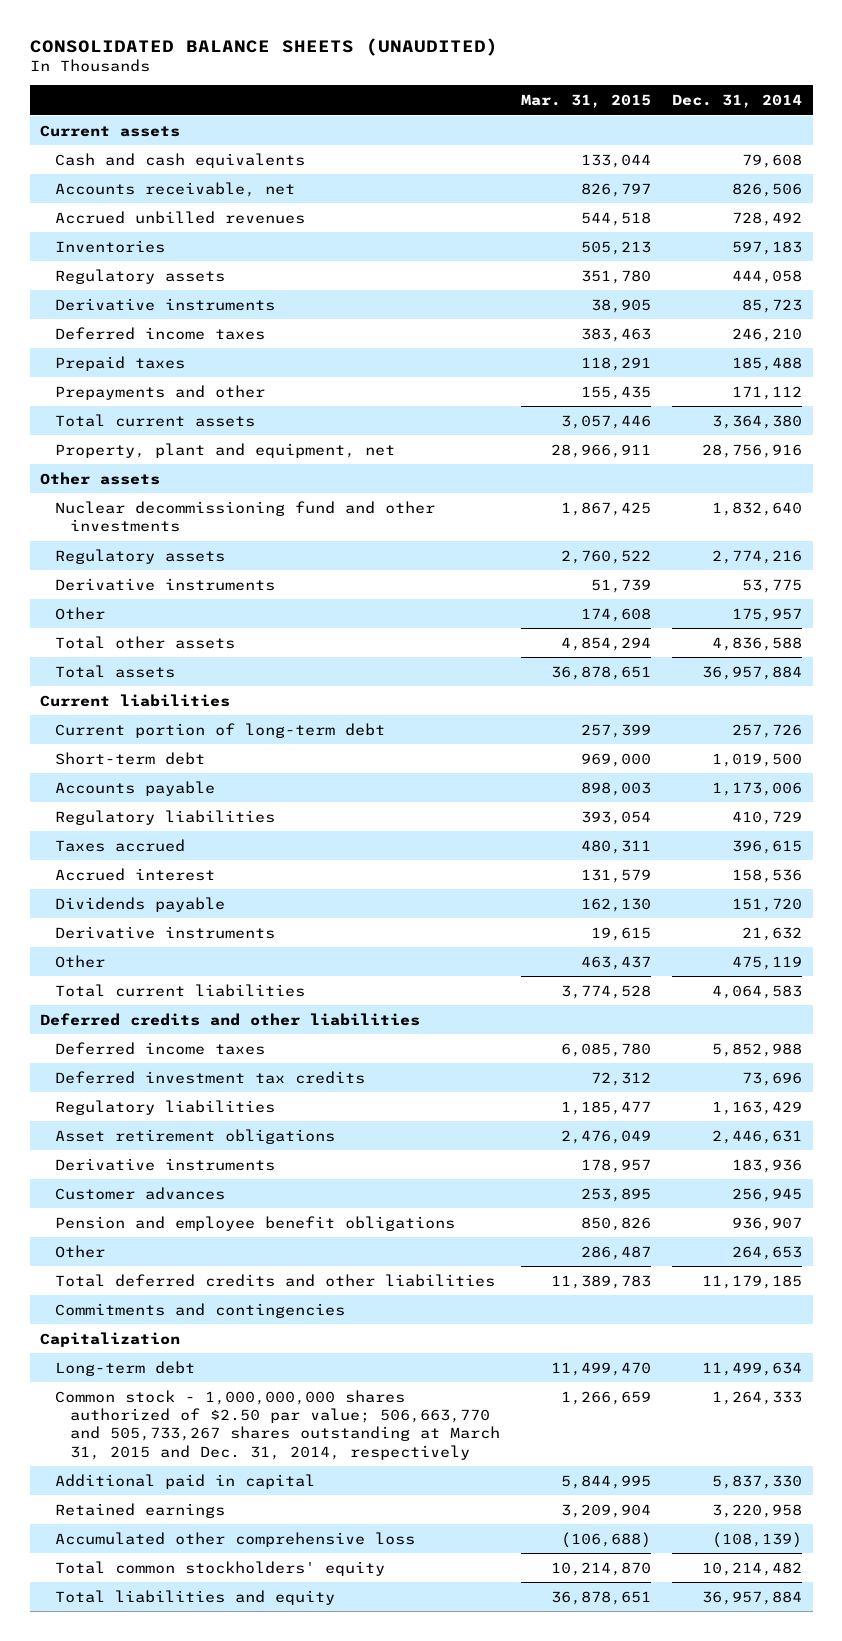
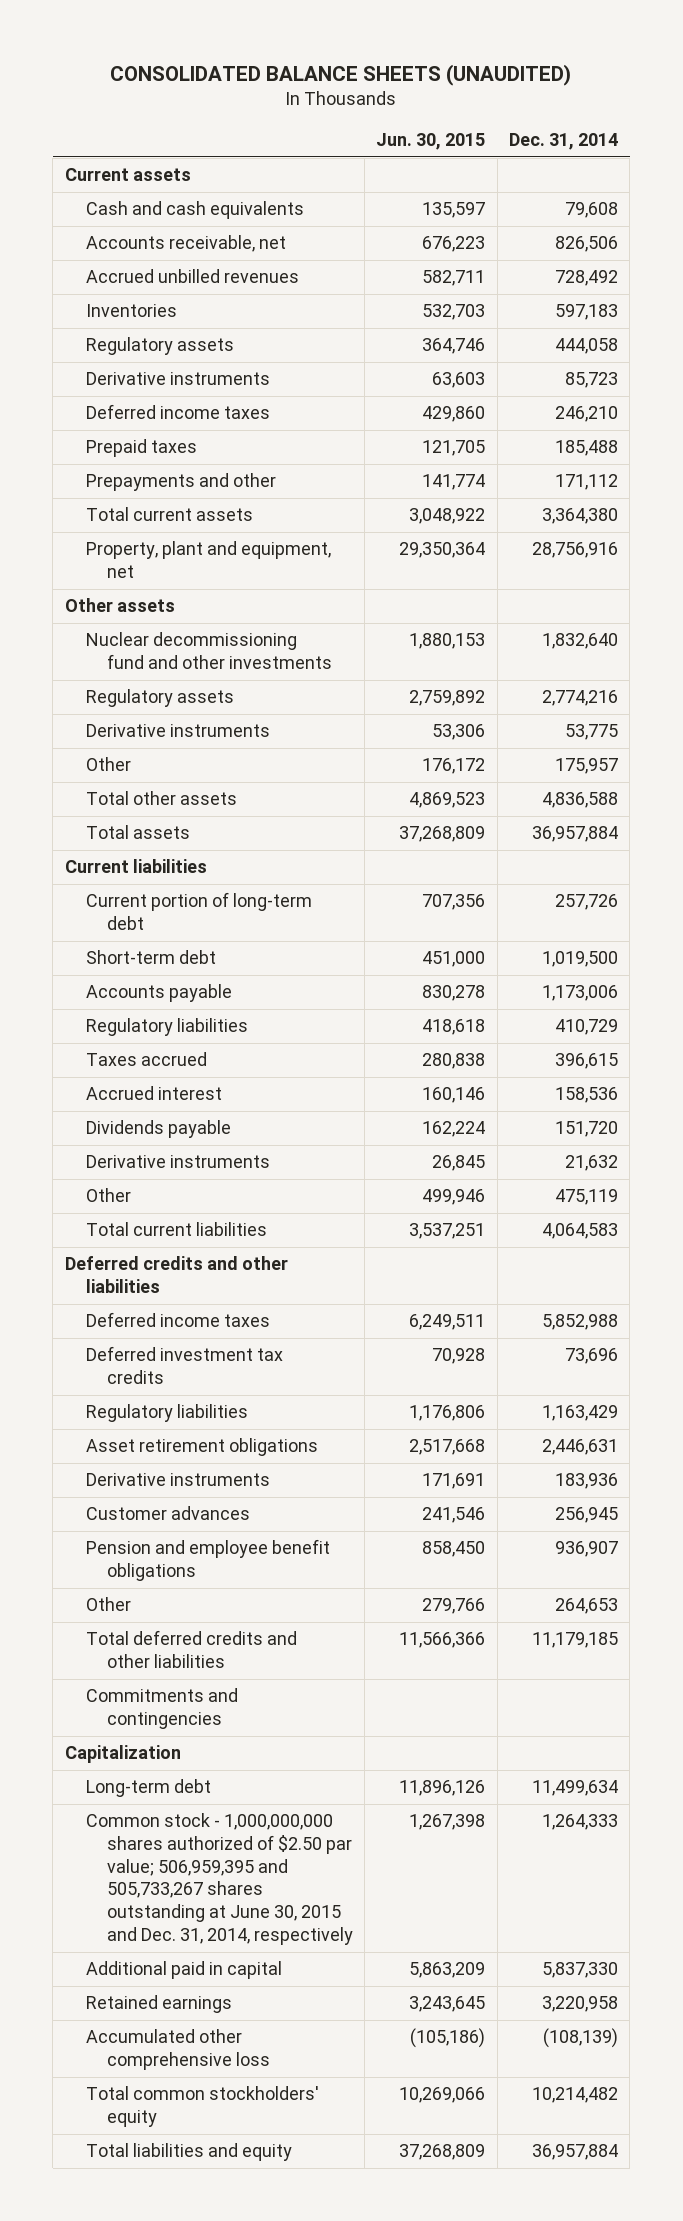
- | Mar. 31, 2015 | Dec. 31, 2014
+ | Jun. 30, 2015 | Dec. 31, 2014
- Common stock - 1,000,000,000 shares authorized of $2.50 par value; 506,663,770 and 505,733,267 shares outstanding at March 31, 2015 and Dec. 31, 2014, respectively | 1,266,659 | 1,264,333
+ Common stock - 1,000,000,000 shares authorized of $2.50 par value; 506,959,395 and 505,733,267 shares outstanding at June 30, 2015 and Dec. 31, 2014, respectively | 1,267,398 | 1,264,333

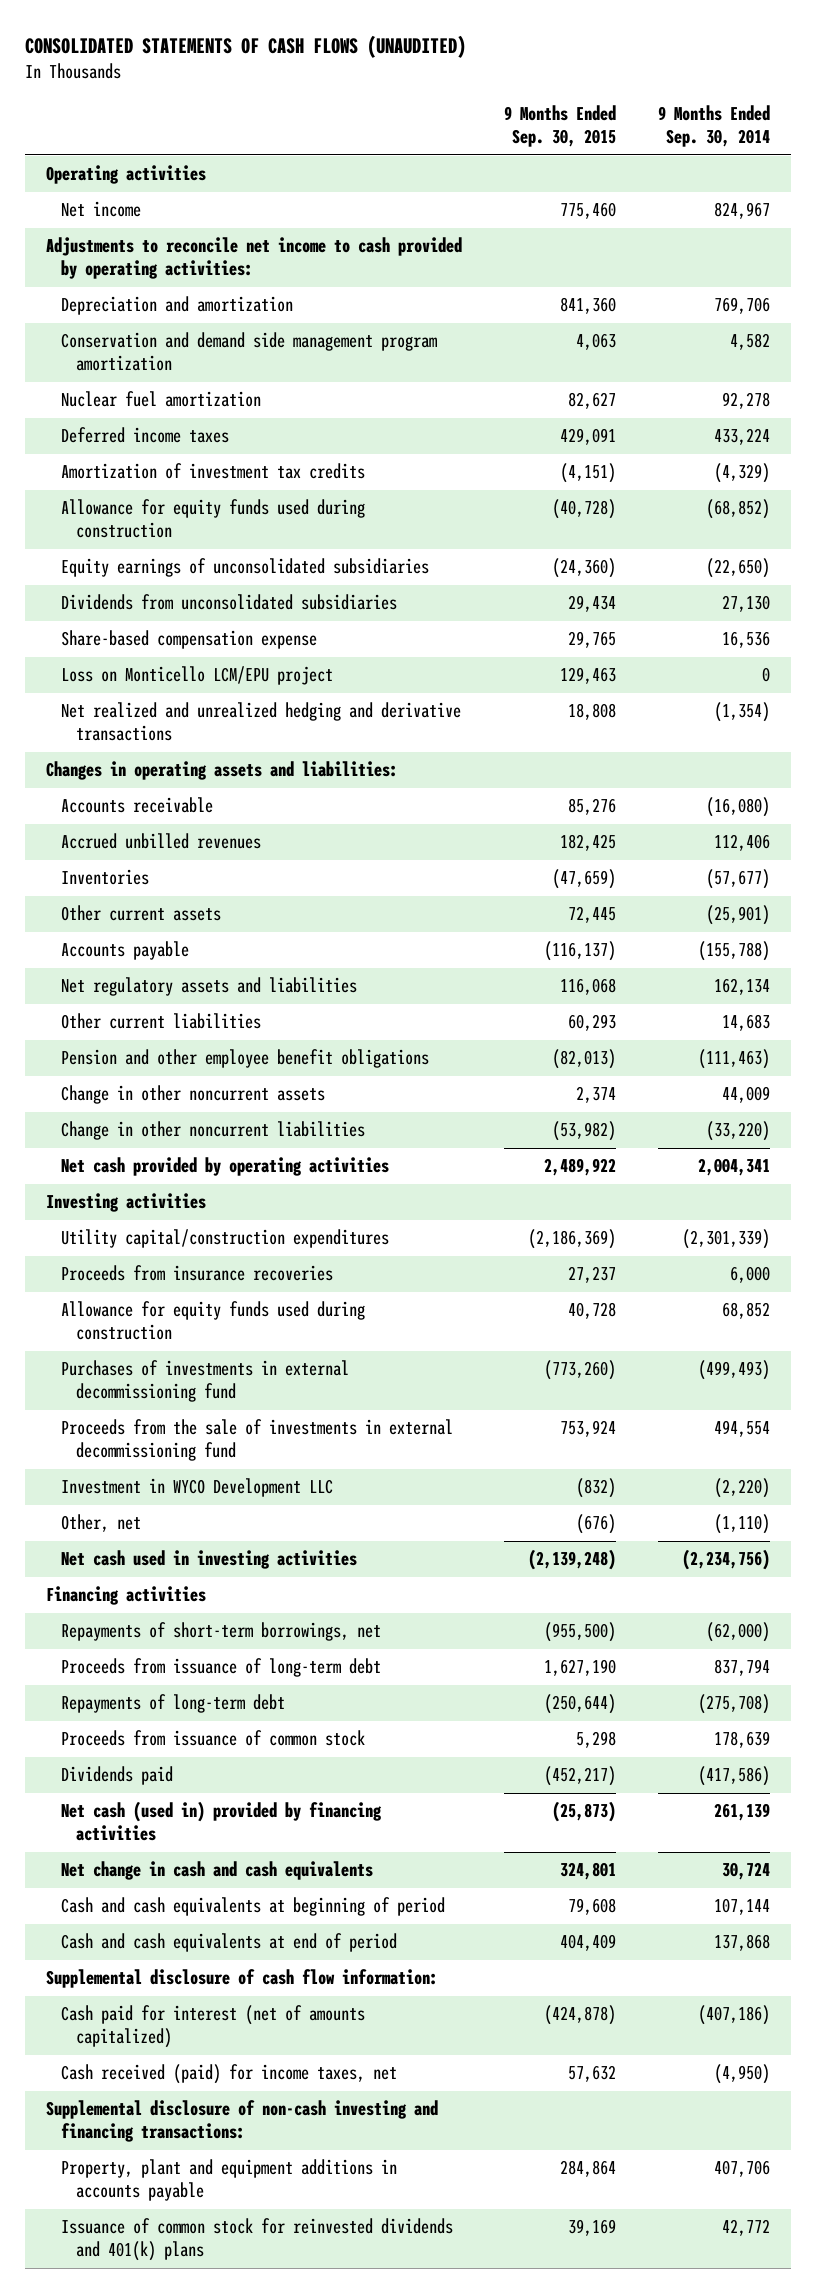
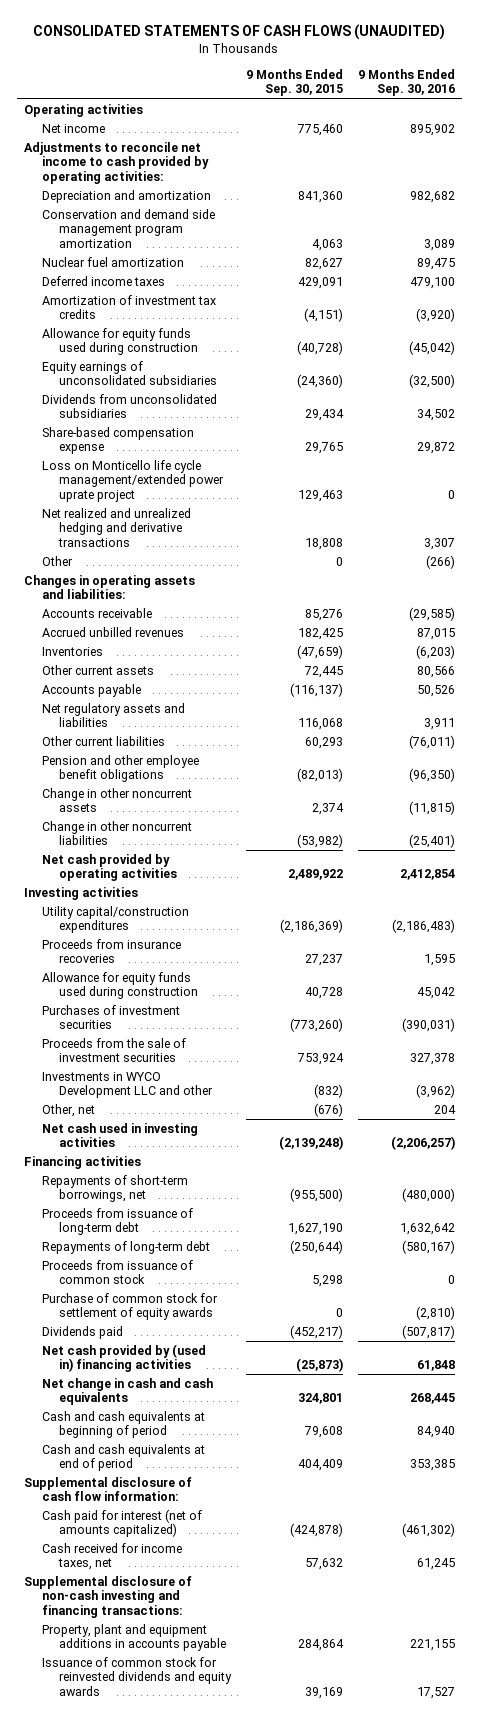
- | 9 Months Ended Sep. 30, 2015 | 9 Months Ended Sep. 30, 2014
+ | 9 Months Ended Sep. 30, 2015 | 9 Months Ended Sep. 30, 2016
- Loss on Monticello LCM/EPU project | 129,463 | 0
+ Loss on Monticello life cycle management/extended power uprate project | 129,463 | 0
+ Other | 0 | (266)
- Purchases of investments in external decommissioning fund | (773,260) | (499,493)
- Proceeds from the sale of investments in external decommissioning fund | 753,924 | 494,554
- Investment in WYCO Development LLC | (832) | (2,220)
+ Purchases of investment securities | (773,260) | (390,031)
+ Proceeds from the sale of investment securities | 753,924 | 327,378
+ Investments in WYCO Development LLC and other | (832) | (3,962)
+ Purchase of common stock for settlement of equity awards | 0 | (2,810)
- Net cash (used in) provided by financing activities | (25,873) | 261,139
+ Net cash provided by (used in) financing activities | (25,873) | 61,848
- Cash received (paid) for income taxes, net | 57,632 | (4,950)
+ Cash received for income taxes, net | 57,632 | 61,245
- Issuance of common stock for reinvested dividends and 401(k) plans | 39,169 | 42,772
+ Issuance of common stock for reinvested dividends and equity awards | 39,169 | 17,527

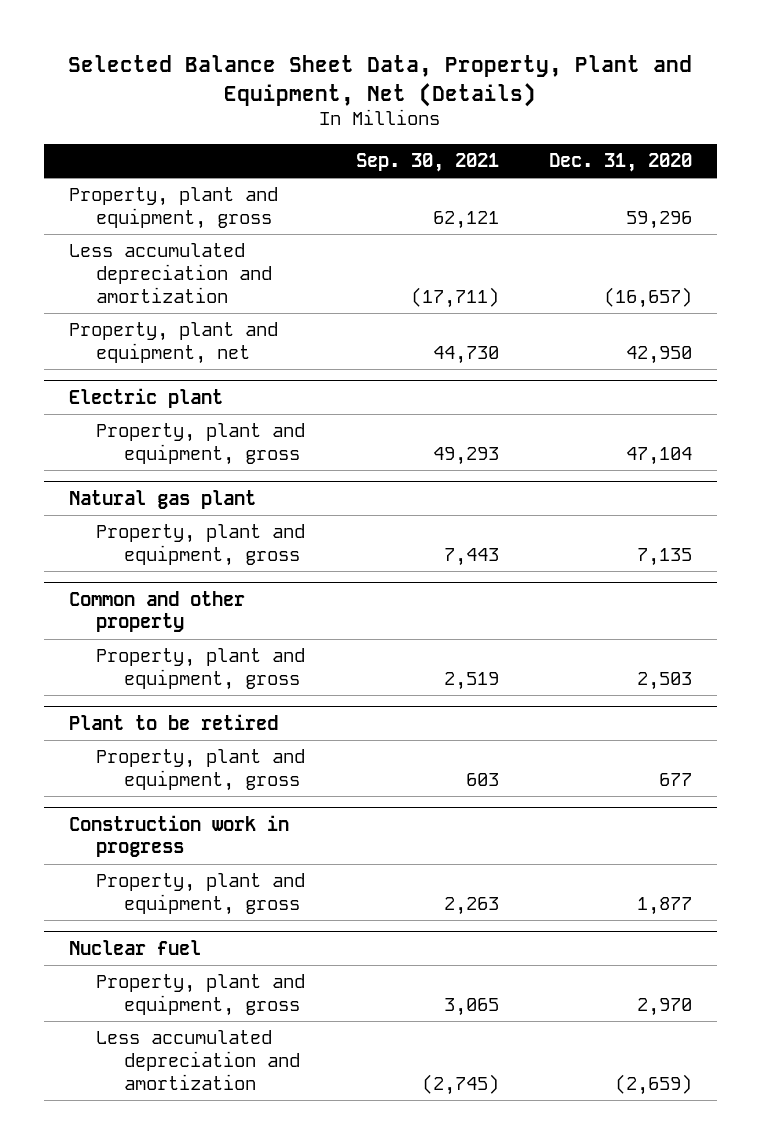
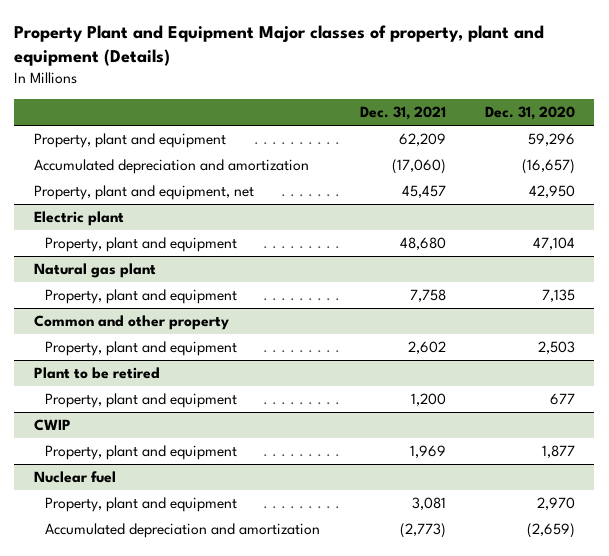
- Selected Balance Sheet Data, Property, Plant and Equipment, Net (Details)
+ Property Plant and Equipment Major classes of property, plant and equipment (Details)
- | Sep. 30, 2021 | Dec. 31, 2020
+ | Dec. 31, 2021 | Dec. 31, 2020
- Property, plant and equipment, gross | 62,121 | 59,296
- Less accumulated depreciation and amortization | (17,711) | (16,657)
+ Property, plant and equipment | 62,209 | 59,296
+ Accumulated depreciation and amortization | (17,060) | (16,657)
@ Electric plant
- Property, plant and equipment, gross | 49,293 | 47,104
+ Property, plant and equipment | 48,680 | 47,104
@ Natural gas plant
- Property, plant and equipment, gross | 7,443 | 7,135
+ Property, plant and equipment | 7,758 | 7,135
@ Common and other property
- Property, plant and equipment, gross | 2,519 | 2,503
+ Property, plant and equipment | 2,602 | 2,503
@ Plant to be retired
- Property, plant and equipment, gross | 603 | 677
- Construction work in progress
- Property, plant and equipment, gross | 2,263 | 1,877
@ Plant to be retired
+ Property, plant and equipment | 1,200 | 677
+ CWIP
+ Property, plant and equipment | 1,969 | 1,877
@ Nuclear fuel
- Property, plant and equipment, gross | 3,065 | 2,970
- Less accumulated depreciation and amortization | (2,745) | (2,659)
+ Property, plant and equipment | 3,081 | 2,970
+ Accumulated depreciation and amortization | (2,773) | (2,659)

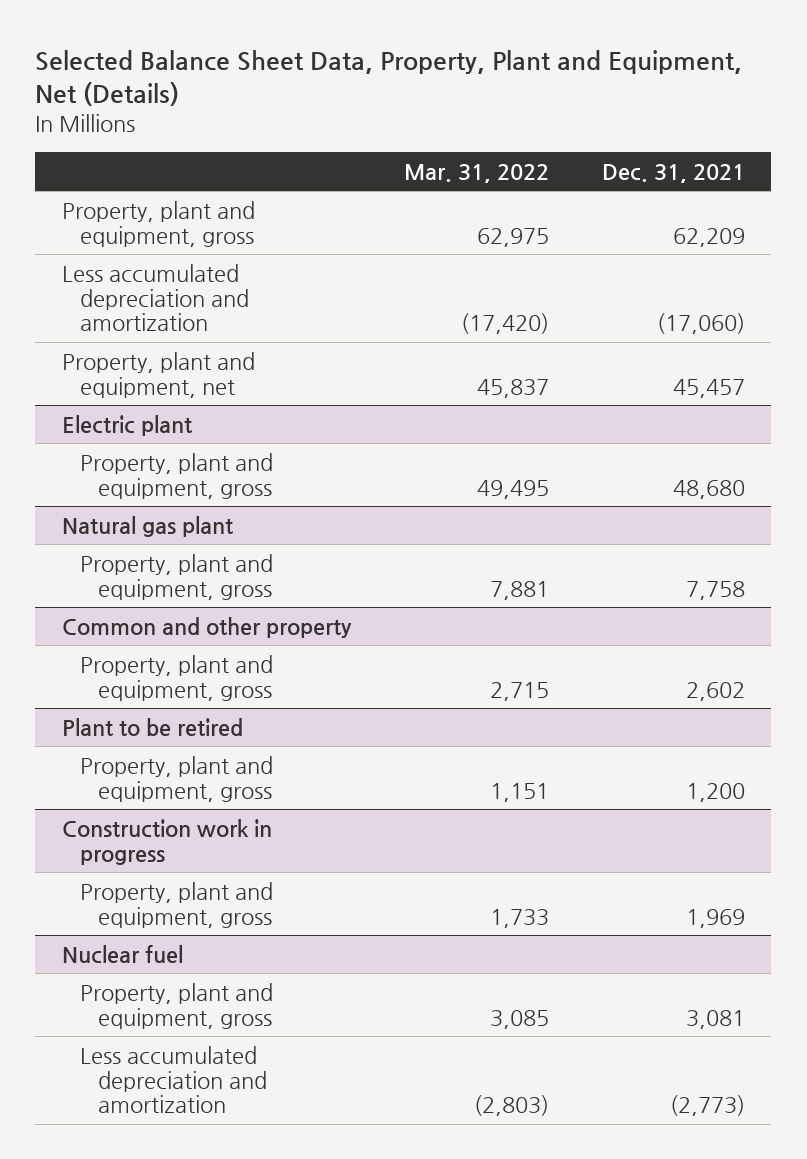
- Property Plant and Equipment Major classes of property, plant and equipment (Details)
+ Selected Balance Sheet Data, Property, Plant and Equipment, Net (Details)
- | Dec. 31, 2021 | Dec. 31, 2020
+ | Mar. 31, 2022 | Dec. 31, 2021
- Property, plant and equipment | 62,209 | 59,296
- Accumulated depreciation and amortization | (17,060) | (16,657)
+ Property, plant and equipment, gross | 62,975 | 62,209
+ Less accumulated depreciation and amortization | (17,420) | (17,060)
@ Electric plant
- Property, plant and equipment | 48,680 | 47,104
+ Property, plant and equipment, gross | 49,495 | 48,680
@ Natural gas plant
- Property, plant and equipment | 7,758 | 7,135
+ Property, plant and equipment, gross | 7,881 | 7,758
@ Common and other property
- Property, plant and equipment | 2,602 | 2,503
+ Property, plant and equipment, gross | 2,715 | 2,602
@ Plant to be retired
- Property, plant and equipment | 1,200 | 677
- CWIP
- Property, plant and equipment | 1,969 | 1,877
@ Plant to be retired
+ Property, plant and equipment, gross | 1,151 | 1,200
+ Construction work in progress
+ Property, plant and equipment, gross | 1,733 | 1,969
@ Nuclear fuel
- Property, plant and equipment | 3,081 | 2,970
- Accumulated depreciation and amortization | (2,773) | (2,659)
+ Property, plant and equipment, gross | 3,085 | 3,081
+ Less accumulated depreciation and amortization | (2,803) | (2,773)

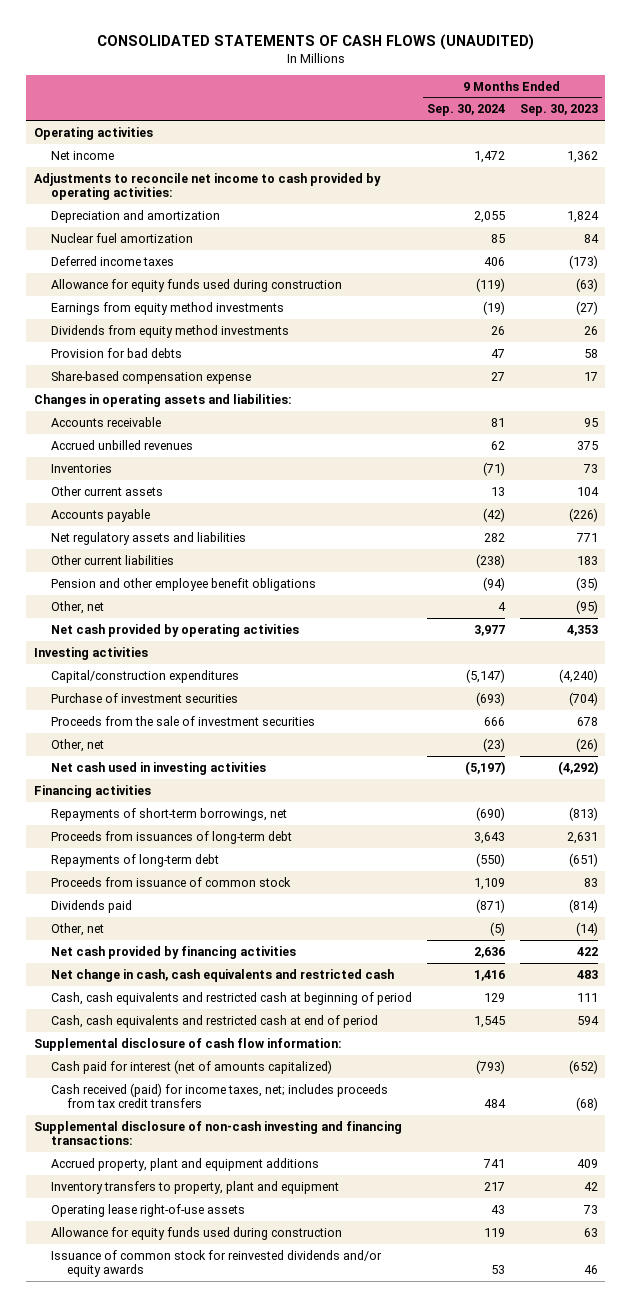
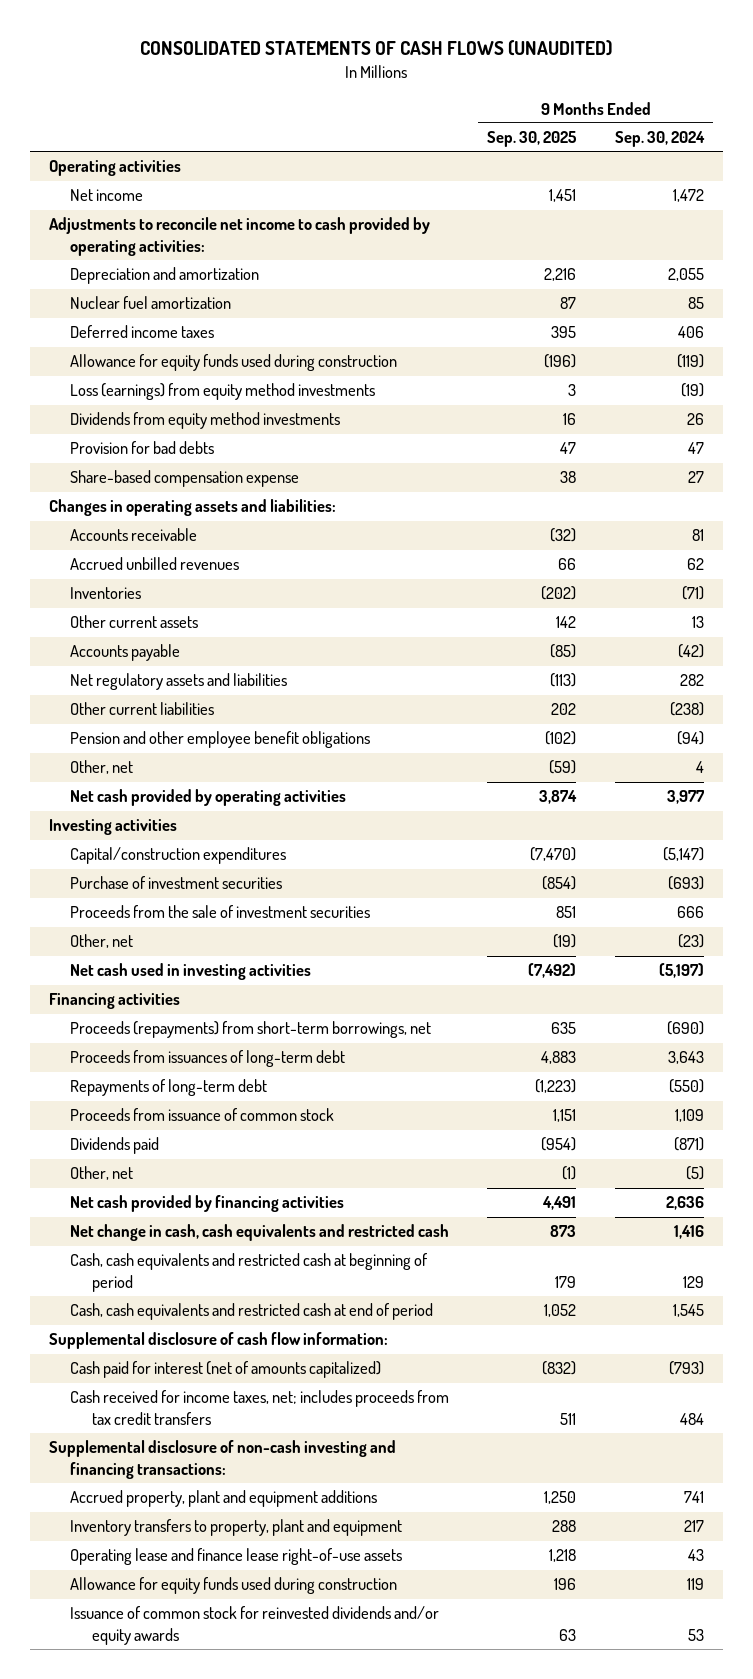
- | 9 Months Ended Sep. 30, 2024 | 9 Months Ended Sep. 30, 2023
+ | 9 Months Ended Sep. 30, 2025 | 9 Months Ended Sep. 30, 2024
- Earnings from equity method investments | (19) | (27)
+ Loss (earnings) from equity method investments | 3 | (19)
- Repayments of short-term borrowings, net | (690) | (813)
+ Proceeds (repayments) from short-term borrowings, net | 635 | (690)
- Cash received (paid) for income taxes, net; includes proceeds from tax credit transfers | 484 | (68)
+ Cash received for income taxes, net; includes proceeds from tax credit transfers | 511 | 484
- Operating lease right-of-use assets | 43 | 73
+ Operating lease and finance lease right-of-use assets | 1,218 | 43

